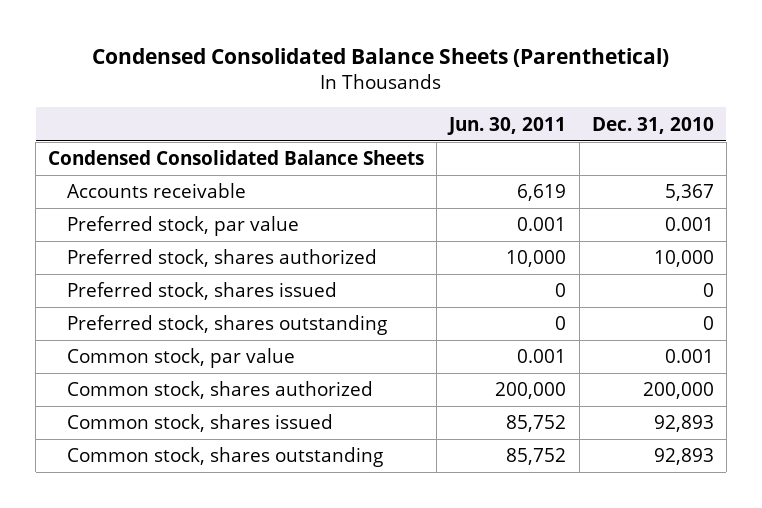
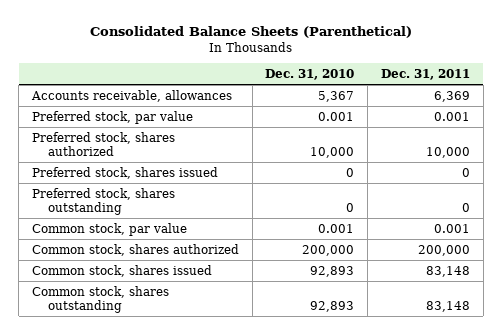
- Condensed Consolidated Balance Sheets (Parenthetical)
+ Consolidated Balance Sheets (Parenthetical)
- | Jun. 30, 2011 | Dec. 31, 2010
+ | Dec. 31, 2010 | Dec. 31, 2011
- Condensed Consolidated Balance Sheets
- Accounts receivable | 6,619 | 5,367
+ Accounts receivable, allowances | 5,367 | 6,369

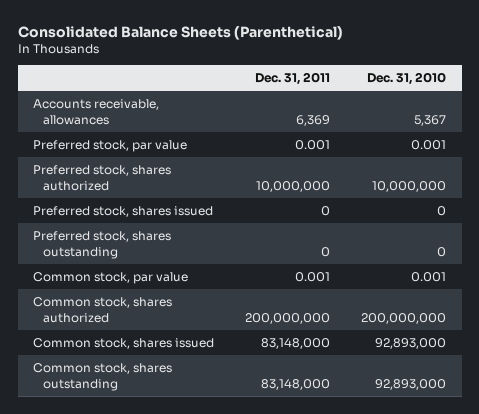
- | Dec. 31, 2010 | Dec. 31, 2011
+ | Dec. 31, 2011 | Dec. 31, 2010
- Preferred stock, shares authorized | 10,000 | 10,000
+ Preferred stock, shares authorized | 10,000,000 | 10,000,000
- Common stock, shares authorized | 200,000 | 200,000
- Common stock, shares issued | 92,893 | 83,148
- Common stock, shares outstanding | 92,893 | 83,148
+ Common stock, shares authorized | 200,000,000 | 200,000,000
+ Common stock, shares issued | 83,148,000 | 92,893,000
+ Common stock, shares outstanding | 83,148,000 | 92,893,000

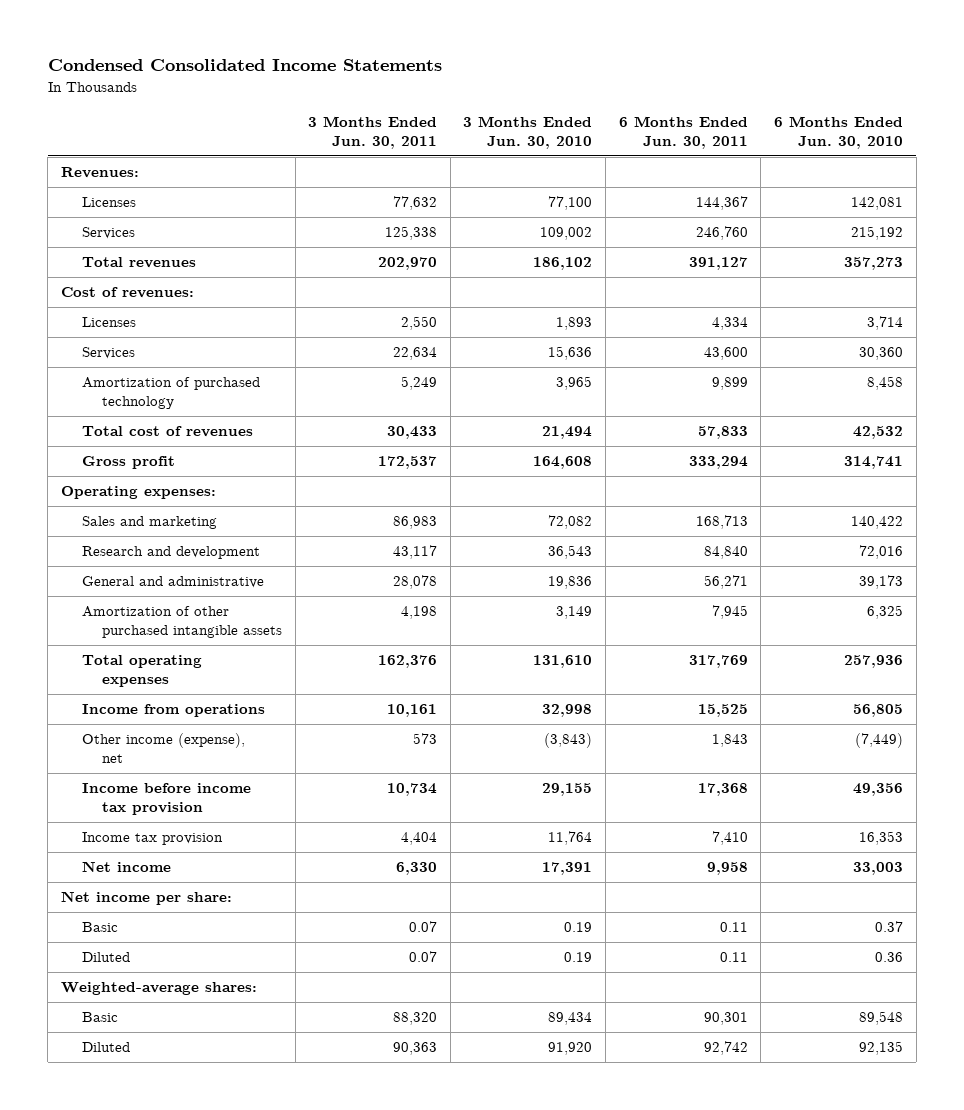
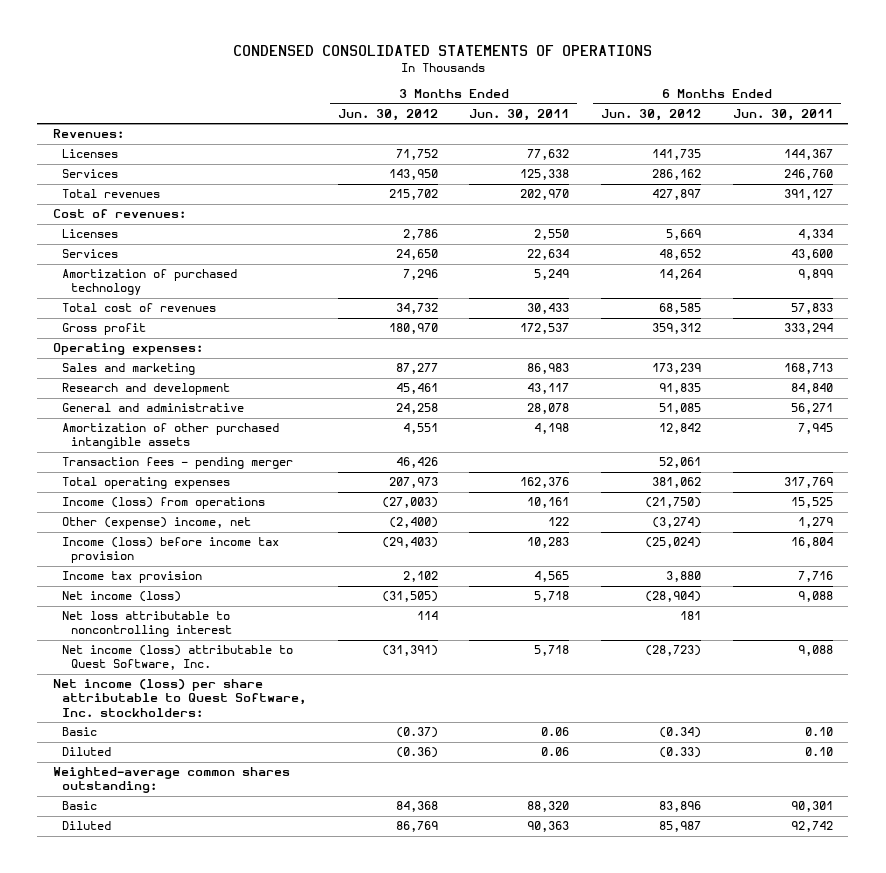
- Condensed Consolidated Income Statements
+ CONDENSED CONSOLIDATED STATEMENTS OF OPERATIONS
- | 3 Months Ended Jun. 30, 2011 | 3 Months Ended Jun. 30, 2010 | 6 Months Ended Jun. 30, 2011 | 6 Months Ended Jun. 30, 2010
+ | 3 Months Ended Jun. 30, 2012 | 3 Months Ended Jun. 30, 2011 | 6 Months Ended Jun. 30, 2012 | 6 Months Ended Jun. 30, 2011
+ Transaction fees - pending merger | 46,426 | | 52,061 |
- Income from operations | 10,161 | 32,998 | 15,525 | 56,805
- Other income (expense), net | 573 | (3,843) | 1,843 | (7,449)
- Income before income tax provision | 10,734 | 29,155 | 17,368 | 49,356
- Income tax provision | 4,404 | 11,764 | 7,410 | 16,353
- Net income | 6,330 | 17,391 | 9,958 | 33,003
- Net income per share:
- Basic | 0.07 | 0.19 | 0.11 | 0.37
- Diluted | 0.07 | 0.19 | 0.11 | 0.36
- Weighted-average shares:
+ Income (loss) from operations | (27,003) | 10,161 | (21,750) | 15,525
+ Other (expense) income, net | (2,400) | 122 | (3,274) | 1,279
+ Income (loss) before income tax provision | (29,403) | 10,283 | (25,024) | 16,804
+ Income tax provision | 2,102 | 4,565 | 3,880 | 7,716
+ Net income (loss) | (31,505) | 5,718 | (28,904) | 9,088
+ Net loss attributable to noncontrolling interest | 114 | | 181 |
+ Net income (loss) attributable to Quest Software, Inc. | (31,391) | 5,718 | (28,723) | 9,088
+ Net income (loss) per share attributable to Quest Software, Inc. stockholders:
+ Basic | (0.37) | 0.06 | (0.34) | 0.10
+ Diluted | (0.36) | 0.06 | (0.33) | 0.10
+ Weighted-average common shares outstanding:

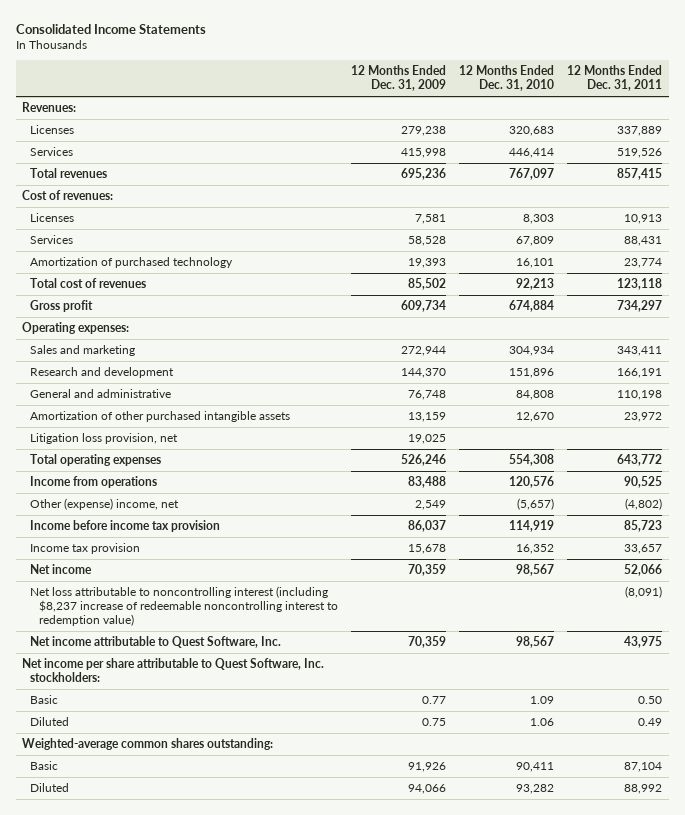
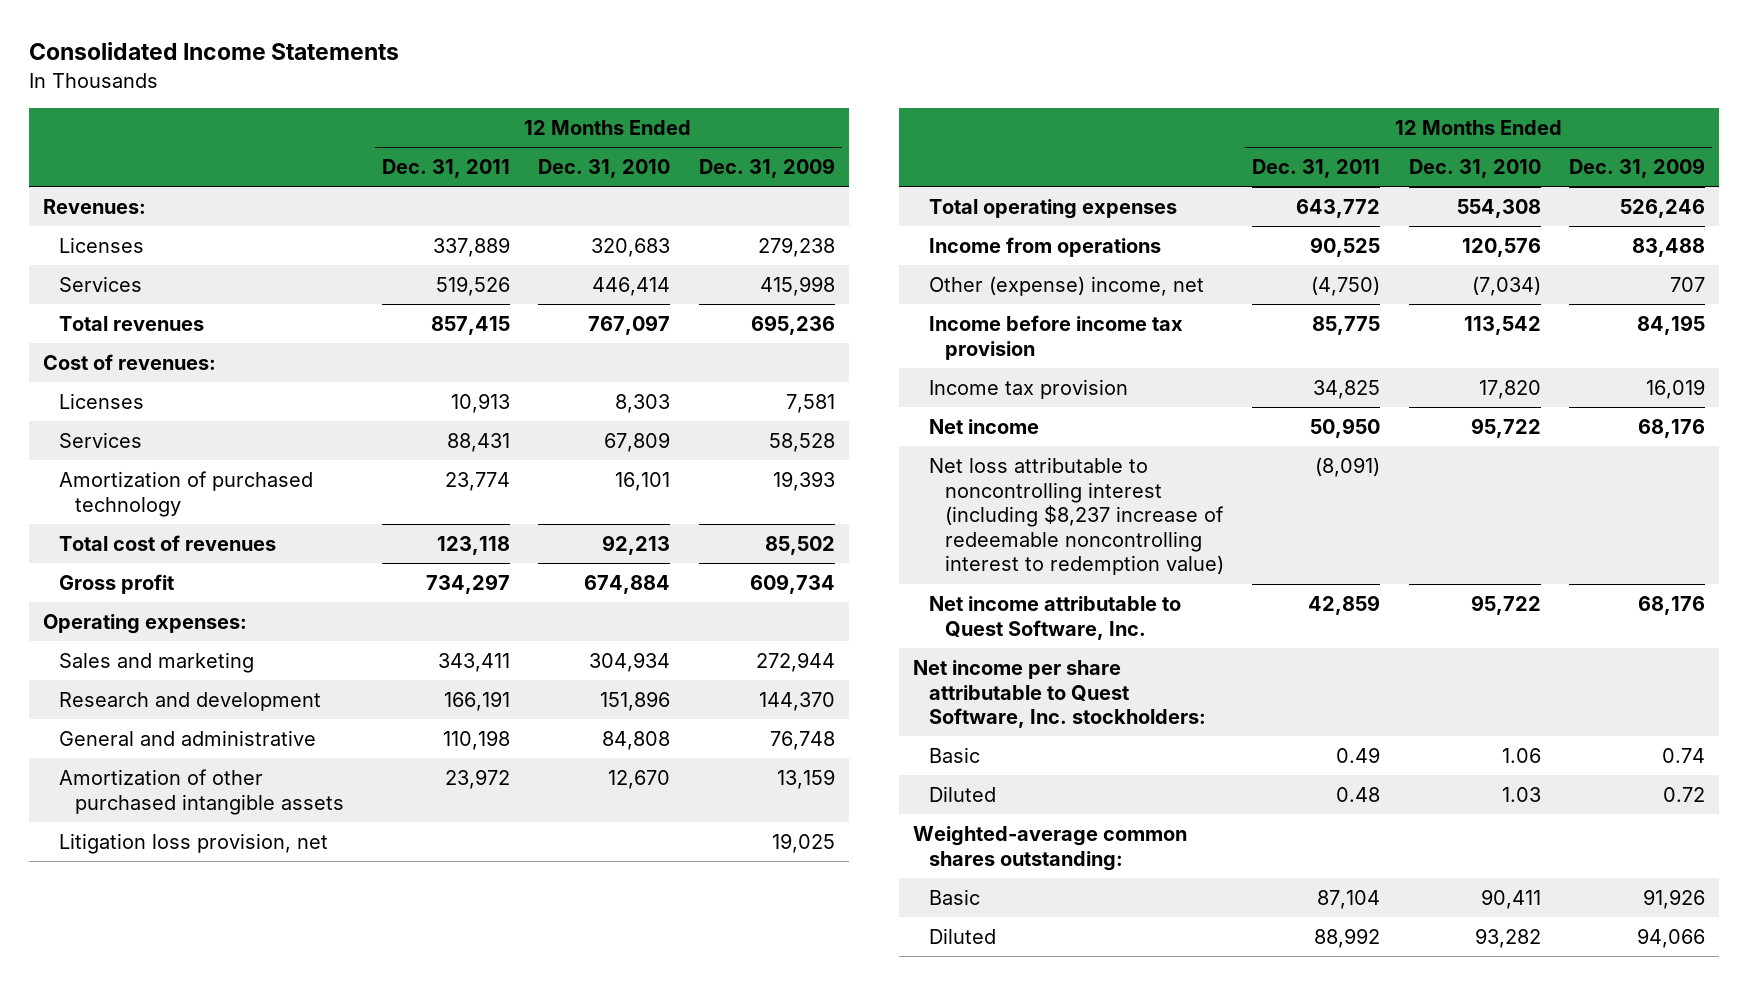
- | 12 Months Ended Dec. 31, 2009 | 12 Months Ended Dec. 31, 2010 | 12 Months Ended Dec. 31, 2011
+ | 12 Months Ended Dec. 31, 2011 | 12 Months Ended Dec. 31, 2010 | 12 Months Ended Dec. 31, 2009
- Other (expense) income, net | 2,549 | (5,657) | (4,802)
- Income before income tax provision | 86,037 | 114,919 | 85,723
- Income tax provision | 15,678 | 16,352 | 33,657
- Net income | 70,359 | 98,567 | 52,066
+ Other (expense) income, net | (4,750) | (7,034) | 707
+ Income before income tax provision | 85,775 | 113,542 | 84,195
+ Income tax provision | 34,825 | 17,820 | 16,019
+ Net income | 50,950 | 95,722 | 68,176
- Net income attributable to Quest Software, Inc. | 70,359 | 98,567 | 43,975
+ Net income attributable to Quest Software, Inc. | 42,859 | 95,722 | 68,176
- Basic | 0.77 | 1.09 | 0.50
- Diluted | 0.75 | 1.06 | 0.49
+ Basic | 0.49 | 1.06 | 0.74
+ Diluted | 0.48 | 1.03 | 0.72

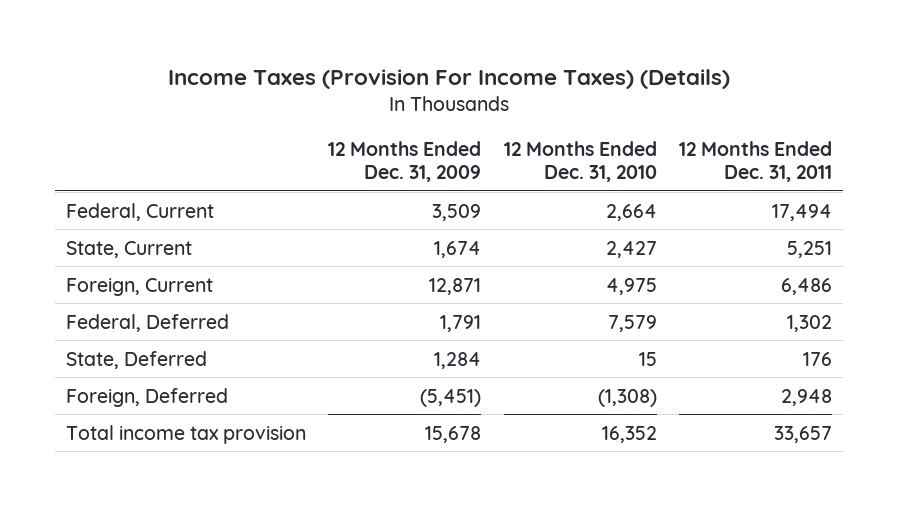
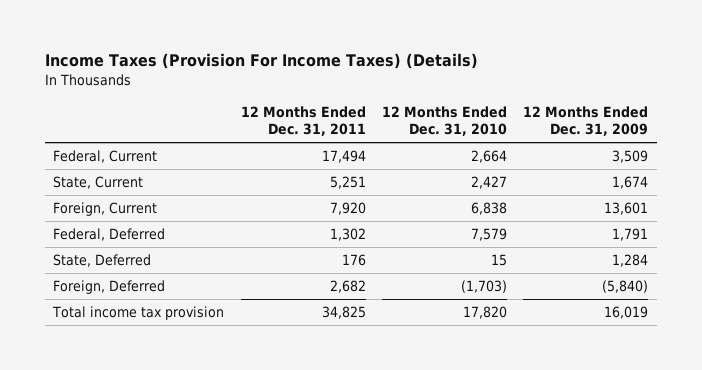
- | 12 Months Ended Dec. 31, 2009 | 12 Months Ended Dec. 31, 2010 | 12 Months Ended Dec. 31, 2011
+ | 12 Months Ended Dec. 31, 2011 | 12 Months Ended Dec. 31, 2010 | 12 Months Ended Dec. 31, 2009
- Foreign, Current | 12,871 | 4,975 | 6,486
+ Foreign, Current | 7,920 | 6,838 | 13,601
- Foreign, Deferred | (5,451) | (1,308) | 2,948
- Total income tax provision | 15,678 | 16,352 | 33,657
+ Foreign, Deferred | 2,682 | (1,703) | (5,840)
+ Total income tax provision | 34,825 | 17,820 | 16,019

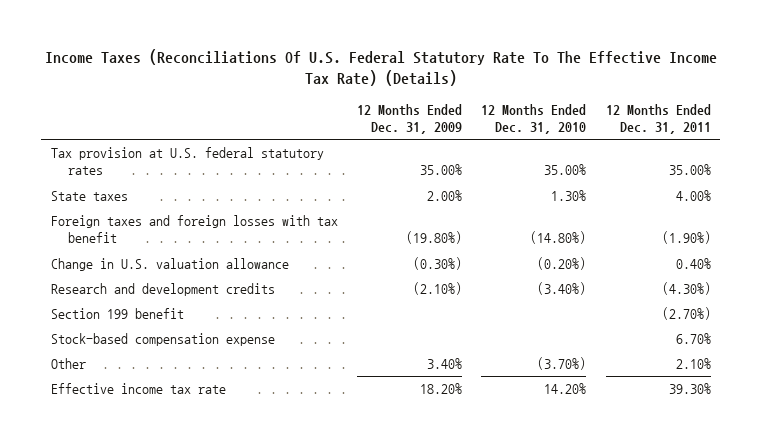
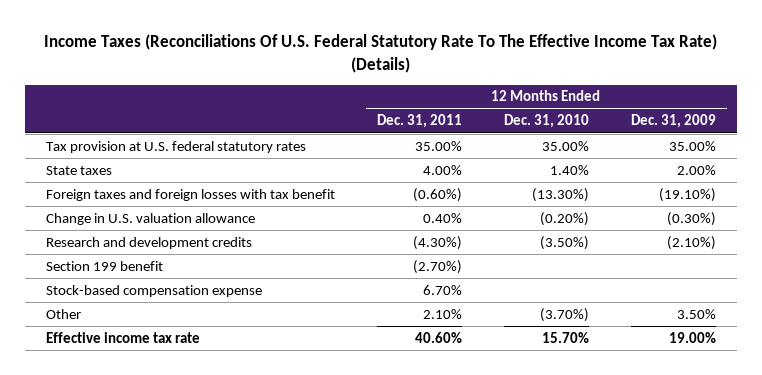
- | 12 Months Ended Dec. 31, 2009 | 12 Months Ended Dec. 31, 2010 | 12 Months Ended Dec. 31, 2011
+ | 12 Months Ended Dec. 31, 2011 | 12 Months Ended Dec. 31, 2010 | 12 Months Ended Dec. 31, 2009
- State taxes | 2.00% | 1.30% | 4.00%
- Foreign taxes and foreign losses with tax benefit | (19.80%) | (14.80%) | (1.90%)
+ State taxes | 4.00% | 1.40% | 2.00%
+ Foreign taxes and foreign losses with tax benefit | (0.60%) | (13.30%) | (19.10%)
- Research and development credits | (2.10%) | (3.40%) | (4.30%)
+ Research and development credits | (4.30%) | (3.50%) | (2.10%)
- Other | 3.40% | (3.70%) | 2.10%
- Effective income tax rate | 18.20% | 14.20% | 39.30%
+ Other | 2.10% | (3.70%) | 3.50%
+ Effective income tax rate | 40.60% | 15.70% | 19.00%

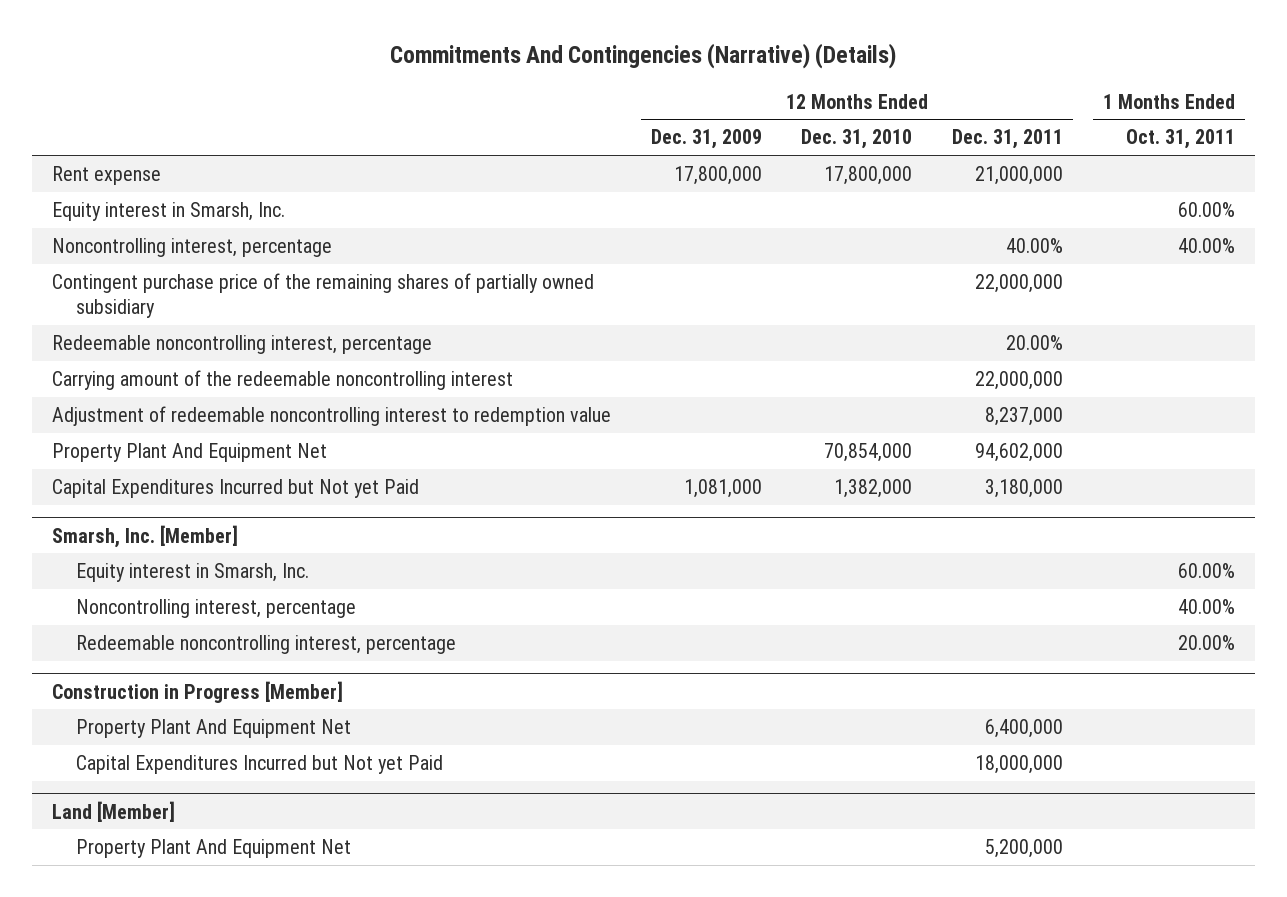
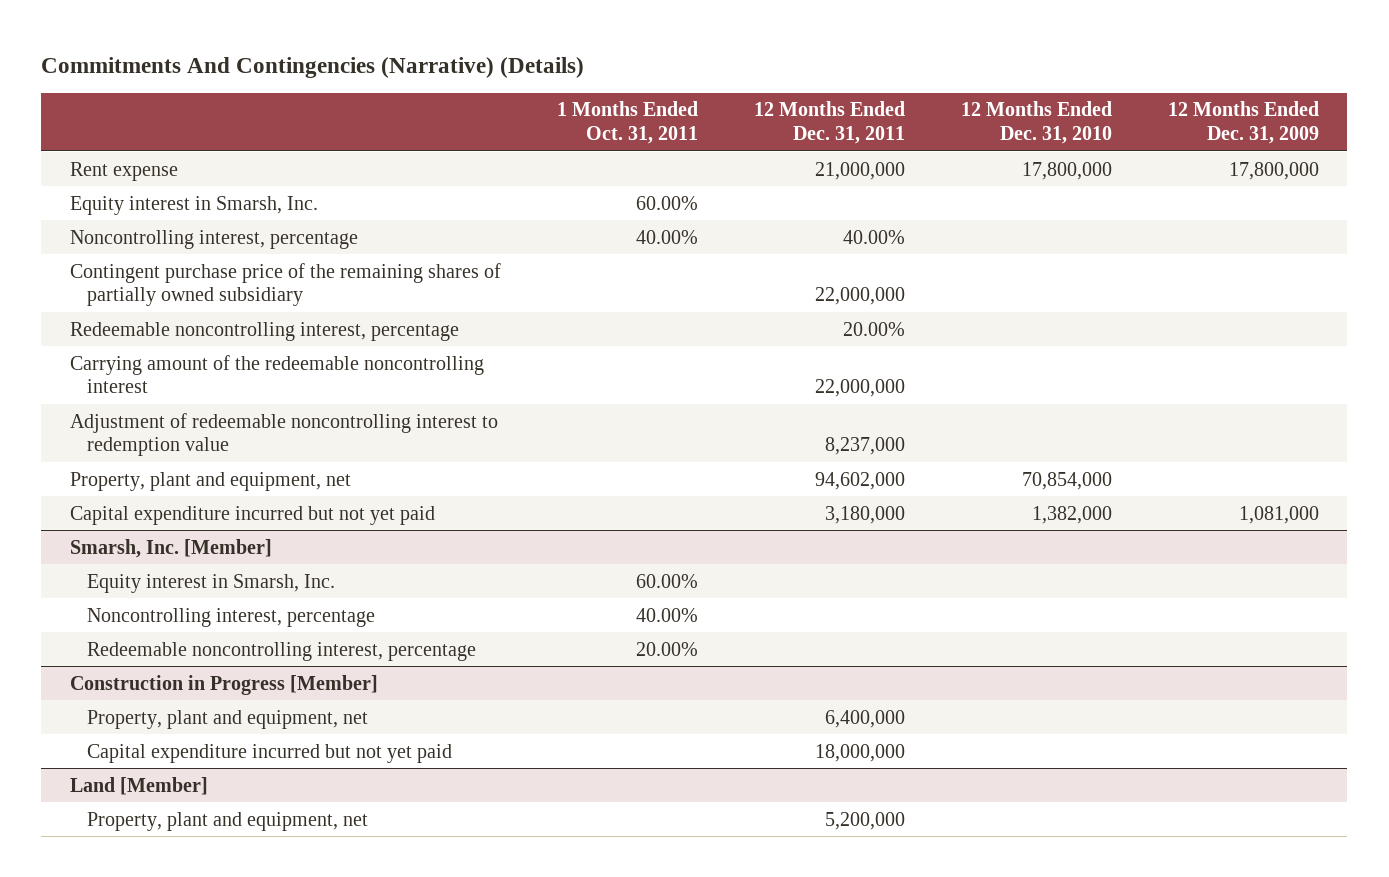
- | 12 Months Ended Dec. 31, 2009 | 12 Months Ended Dec. 31, 2010 | 12 Months Ended Dec. 31, 2011 | 1 Months Ended Oct. 31, 2011
+ | 1 Months Ended Oct. 31, 2011 | 12 Months Ended Dec. 31, 2011 | 12 Months Ended Dec. 31, 2010 | 12 Months Ended Dec. 31, 2009
- Property Plant And Equipment Net | | 70,854,000 | 94,602,000 |
- Capital Expenditures Incurred but Not yet Paid | 1,081,000 | 1,382,000 | 3,180,000 |
+ Property, plant and equipment, net | | 94,602,000 | 70,854,000 |
+ Capital expenditure incurred but not yet paid | | 3,180,000 | 1,382,000 | 1,081,000
@ Construction in Progress [Member]
- Property Plant And Equipment Net | | | 6,400,000 |
- Capital Expenditures Incurred but Not yet Paid | | | 18,000,000 |
+ Property, plant and equipment, net | | 6,400,000 | |
+ Capital expenditure incurred but not yet paid | | 18,000,000 | |
@ Land [Member]
- Property Plant And Equipment Net | | | 5,200,000 |
+ Property, plant and equipment, net | | 5,200,000 | |

